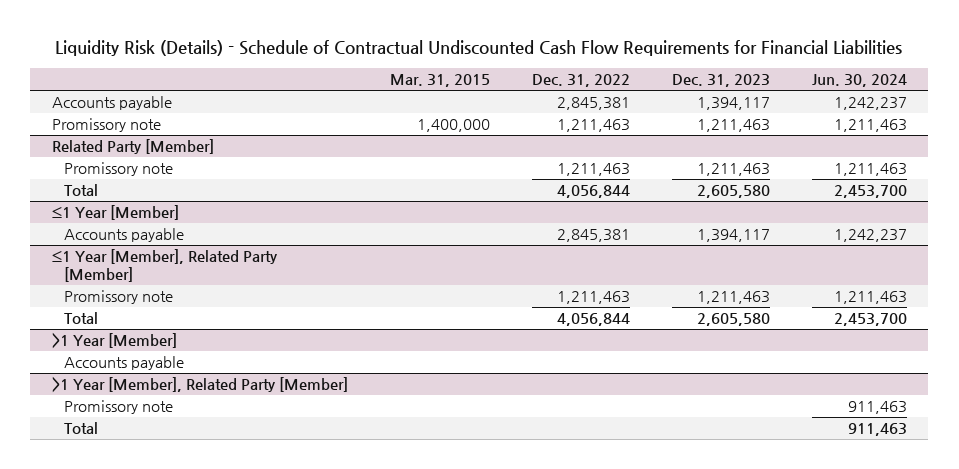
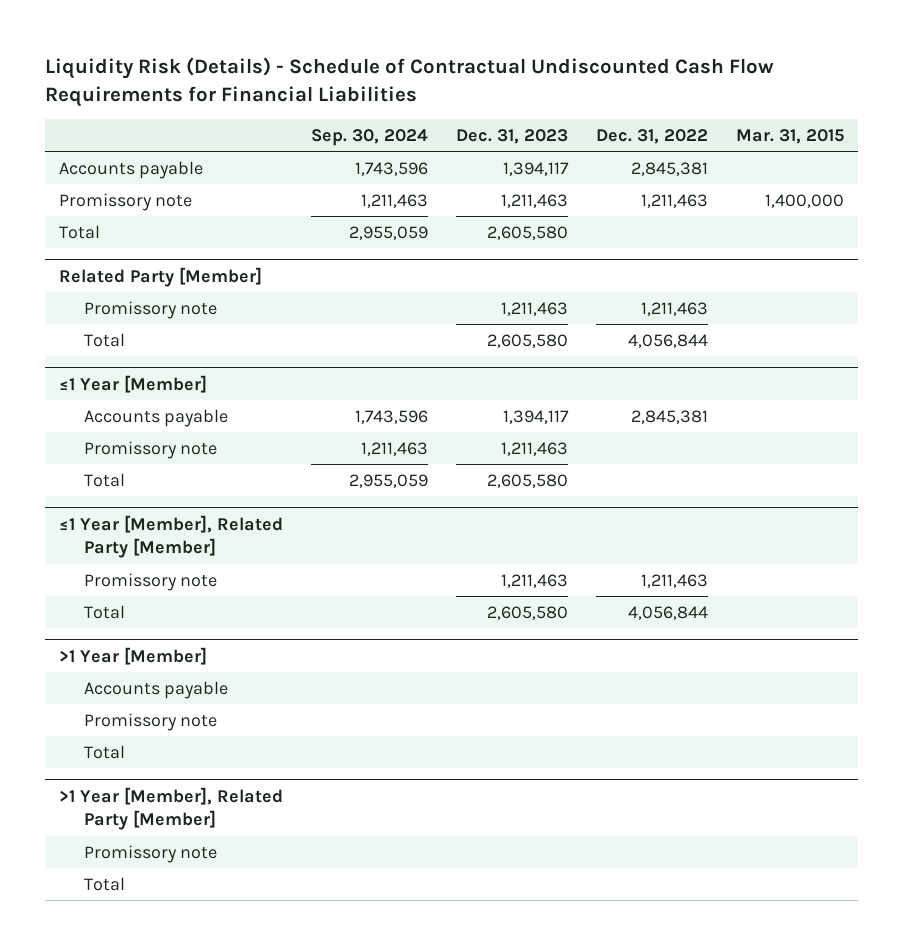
- | Mar. 31, 2015 | Dec. 31, 2022 | Dec. 31, 2023 | Jun. 30, 2024
+ | Sep. 30, 2024 | Dec. 31, 2023 | Dec. 31, 2022 | Mar. 31, 2015
+ Total | 2,955,059 | 2,605,580 | |
@ ≤1 Year [Member]
+ Promissory note | 1,211,463 | 1,211,463 | |
+ Total | 2,955,059 | 2,605,580 | |
@ >1 Year [Member]
+ Promissory note
+ Total

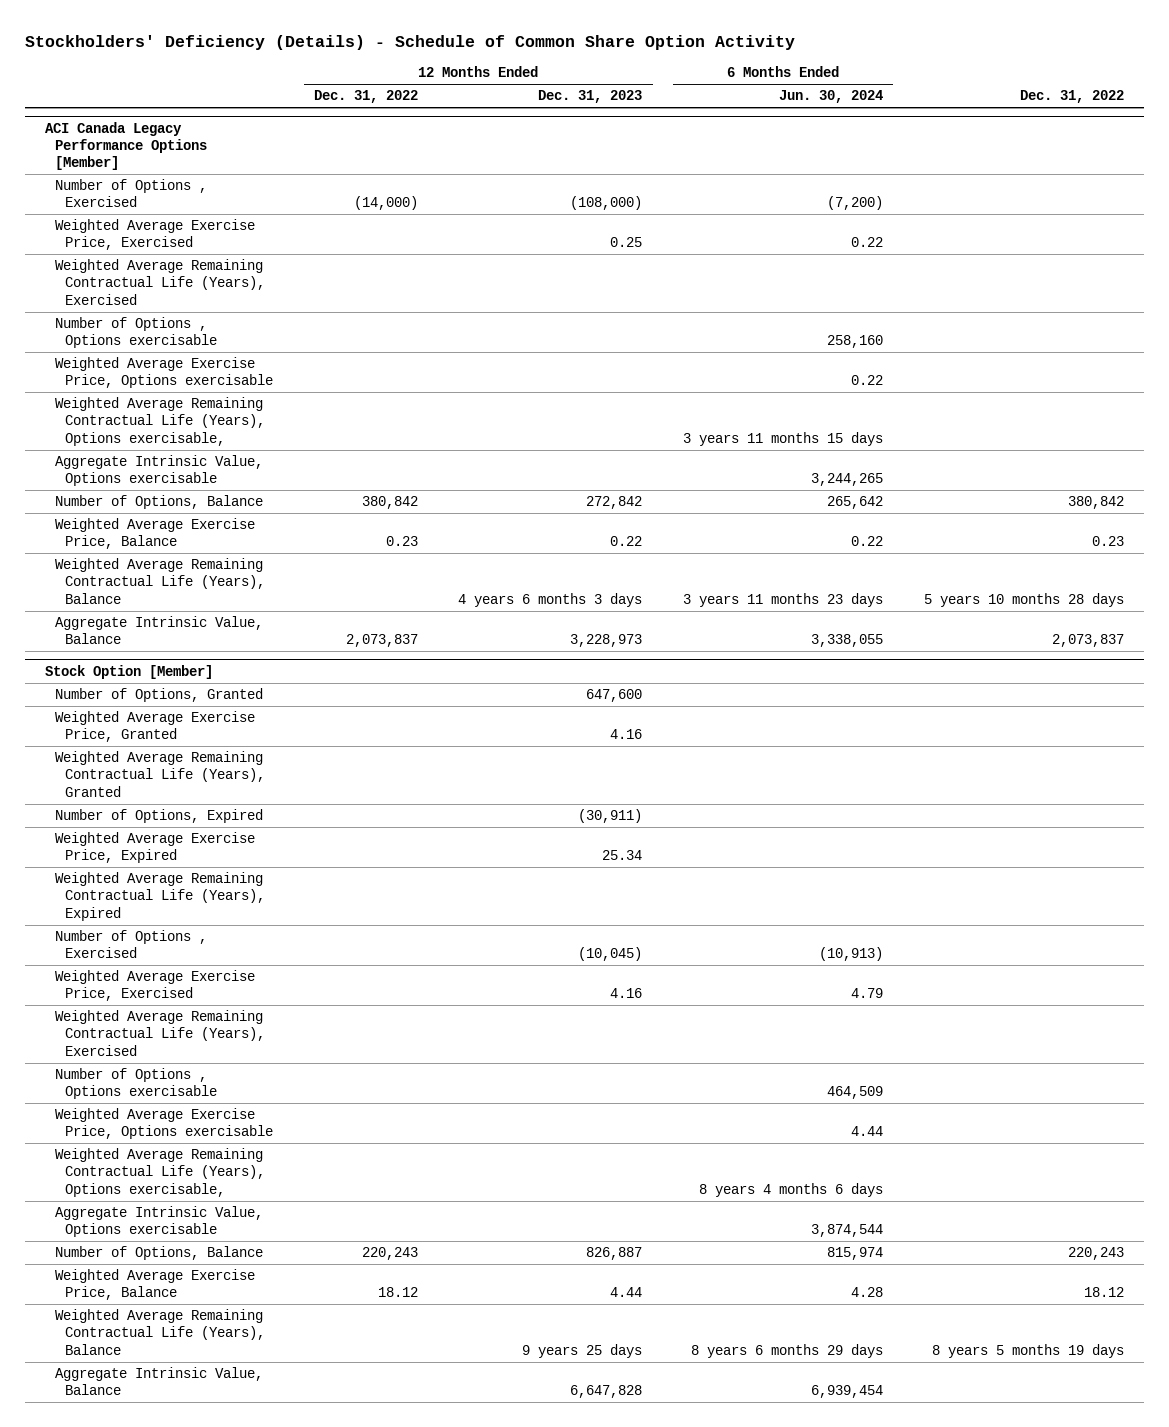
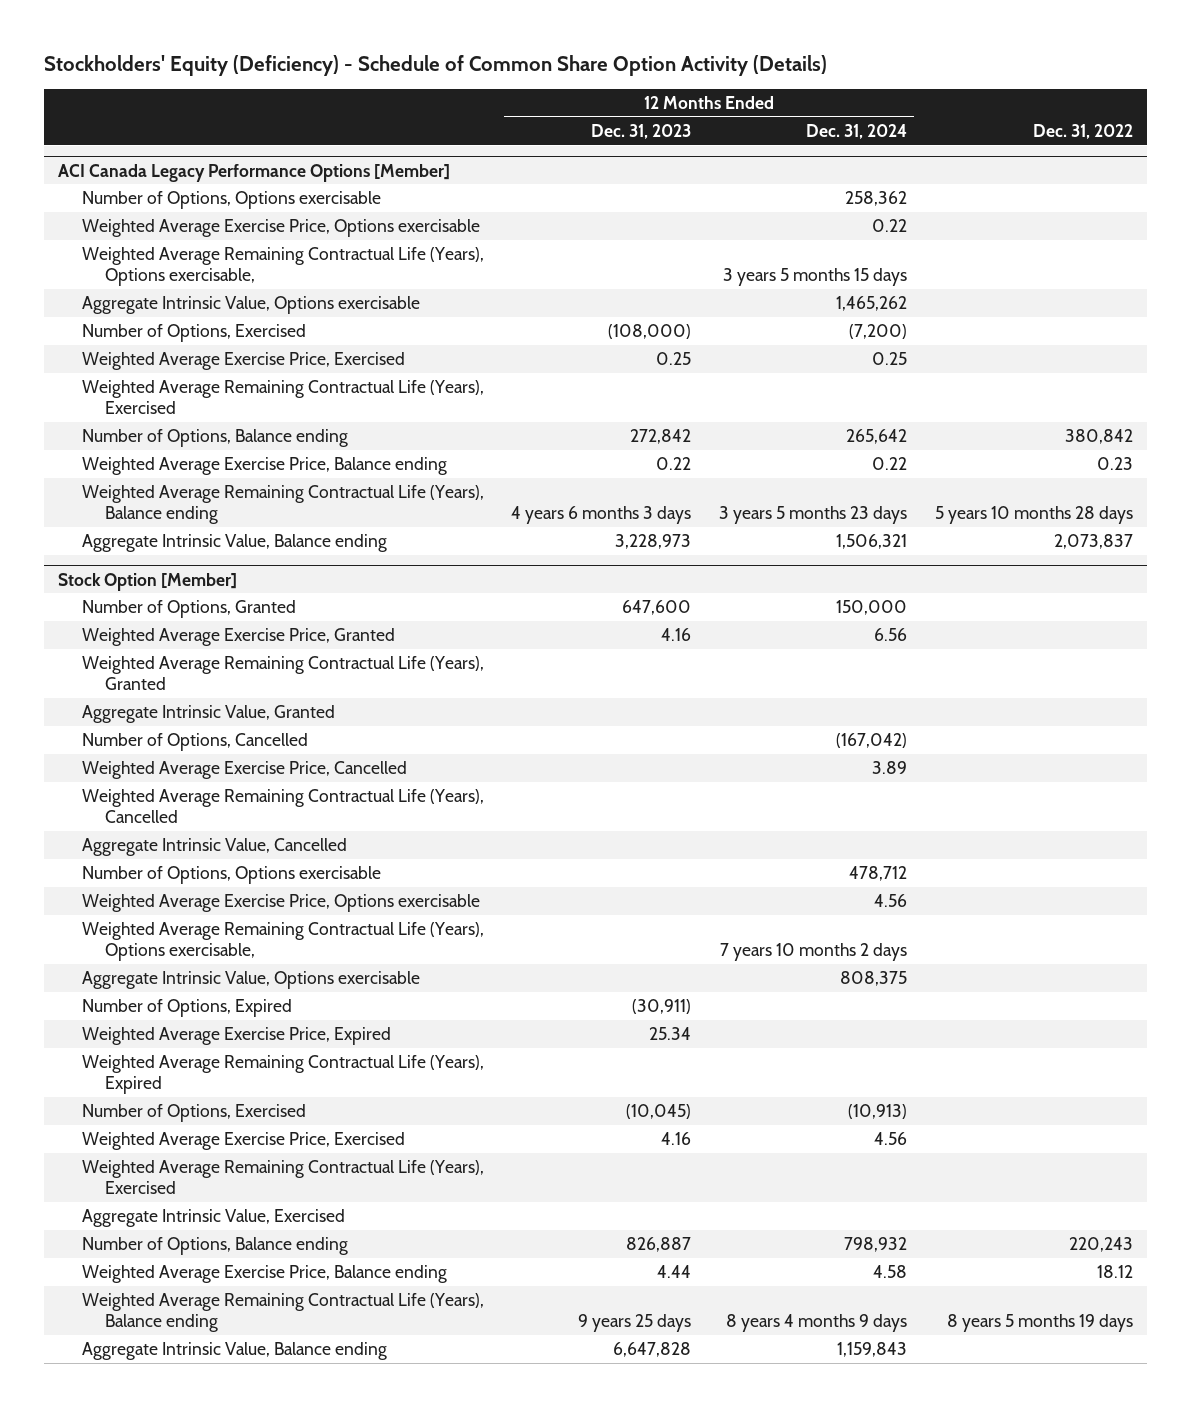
- Stockholders' Deficiency (Details) - Schedule of Common Share Option Activity
+ Stockholders' Equity (Deficiency) - Schedule of Common Share Option Activity (Details)
- | 12 Months Ended Dec. 31, 2022 | 12 Months Ended Dec. 31, 2023 | 6 Months Ended Jun. 30, 2024 | Dec. 31, 2022
+ | 12 Months Ended Dec. 31, 2023 | 12 Months Ended Dec. 31, 2024 | Dec. 31, 2022
@ ACI Canada Legacy Performance Options [Member]
- Number of Options , Exercised | (14,000) | (108,000) | (7,200) |
- Number of Options , Options exercisable | | | 258,160 |
+ Number of Options, Options exercisable | | 258,362 |
- Number of Options, Balance | 380,842 | 272,842 | 265,642 | 380,842
- Weighted Average Exercise Price, Balance | 0.23 | 0.22 | 0.22 | 0.23
- Weighted Average Remaining Contractual Life (Years), Balance | | 4 years 6 months 3 days | 3 years 11 months 23 days | 5 years 10 months 28 days
- Aggregate Intrinsic Value, Balance | 2,073,837 | 3,228,973 | 3,338,055 | 2,073,837
+ Number of Options, Exercised | (108,000) | (7,200) |
moved down: Weighted Average Exercise Price, Exercised | 0.25 | 0.25 |
moved down: Weighted Average Remaining Contractual Life (Years), Exercised
+ Number of Options, Balance ending | 272,842 | 265,642 | 380,842
+ Weighted Average Exercise Price, Balance ending | 0.22 | 0.22 | 0.23
+ Weighted Average Remaining Contractual Life (Years), Balance ending | 4 years 6 months 3 days | 3 years 5 months 23 days | 5 years 10 months 28 days
+ Aggregate Intrinsic Value, Balance ending | 3,228,973 | 1,506,321 | 2,073,837
@ Stock Option [Member]
+ Aggregate Intrinsic Value, Granted
+ Number of Options, Cancelled | | (167,042) |
+ Weighted Average Exercise Price, Cancelled | | 3.89 |
+ Weighted Average Remaining Contractual Life (Years), Cancelled
+ Aggregate Intrinsic Value, Cancelled
+ Number of Options, Options exercisable | | 478,712 |
moved up: Weighted Average Exercise Price, Options exercisable | | 4.56 |
moved up: Weighted Average Remaining Contractual Life (Years), Options exercisable, | | 7 years 10 months 2 days |
moved up: Aggregate Intrinsic Value, Options exercisable | | 808,375 |
- Number of Options , Exercised | | (10,045) | (10,913) |
+ Number of Options, Exercised | (10,045) | (10,913) |
- Number of Options , Options exercisable | | | 464,509 |
- Number of Options, Balance | 220,243 | 826,887 | 815,974 | 220,243
- Weighted Average Exercise Price, Balance | 18.12 | 4.44 | 4.28 | 18.12
- Weighted Average Remaining Contractual Life (Years), Balance | | 9 years 25 days | 8 years 6 months 29 days | 8 years 5 months 19 days
- Aggregate Intrinsic Value, Balance | | 6,647,828 | 6,939,454 |
+ Aggregate Intrinsic Value, Exercised
+ Number of Options, Balance ending | 826,887 | 798,932 | 220,243
+ Weighted Average Exercise Price, Balance ending | 4.44 | 4.58 | 18.12
+ Weighted Average Remaining Contractual Life (Years), Balance ending | 9 years 25 days | 8 years 4 months 9 days | 8 years 5 months 19 days
+ Aggregate Intrinsic Value, Balance ending | 6,647,828 | 1,159,843 |

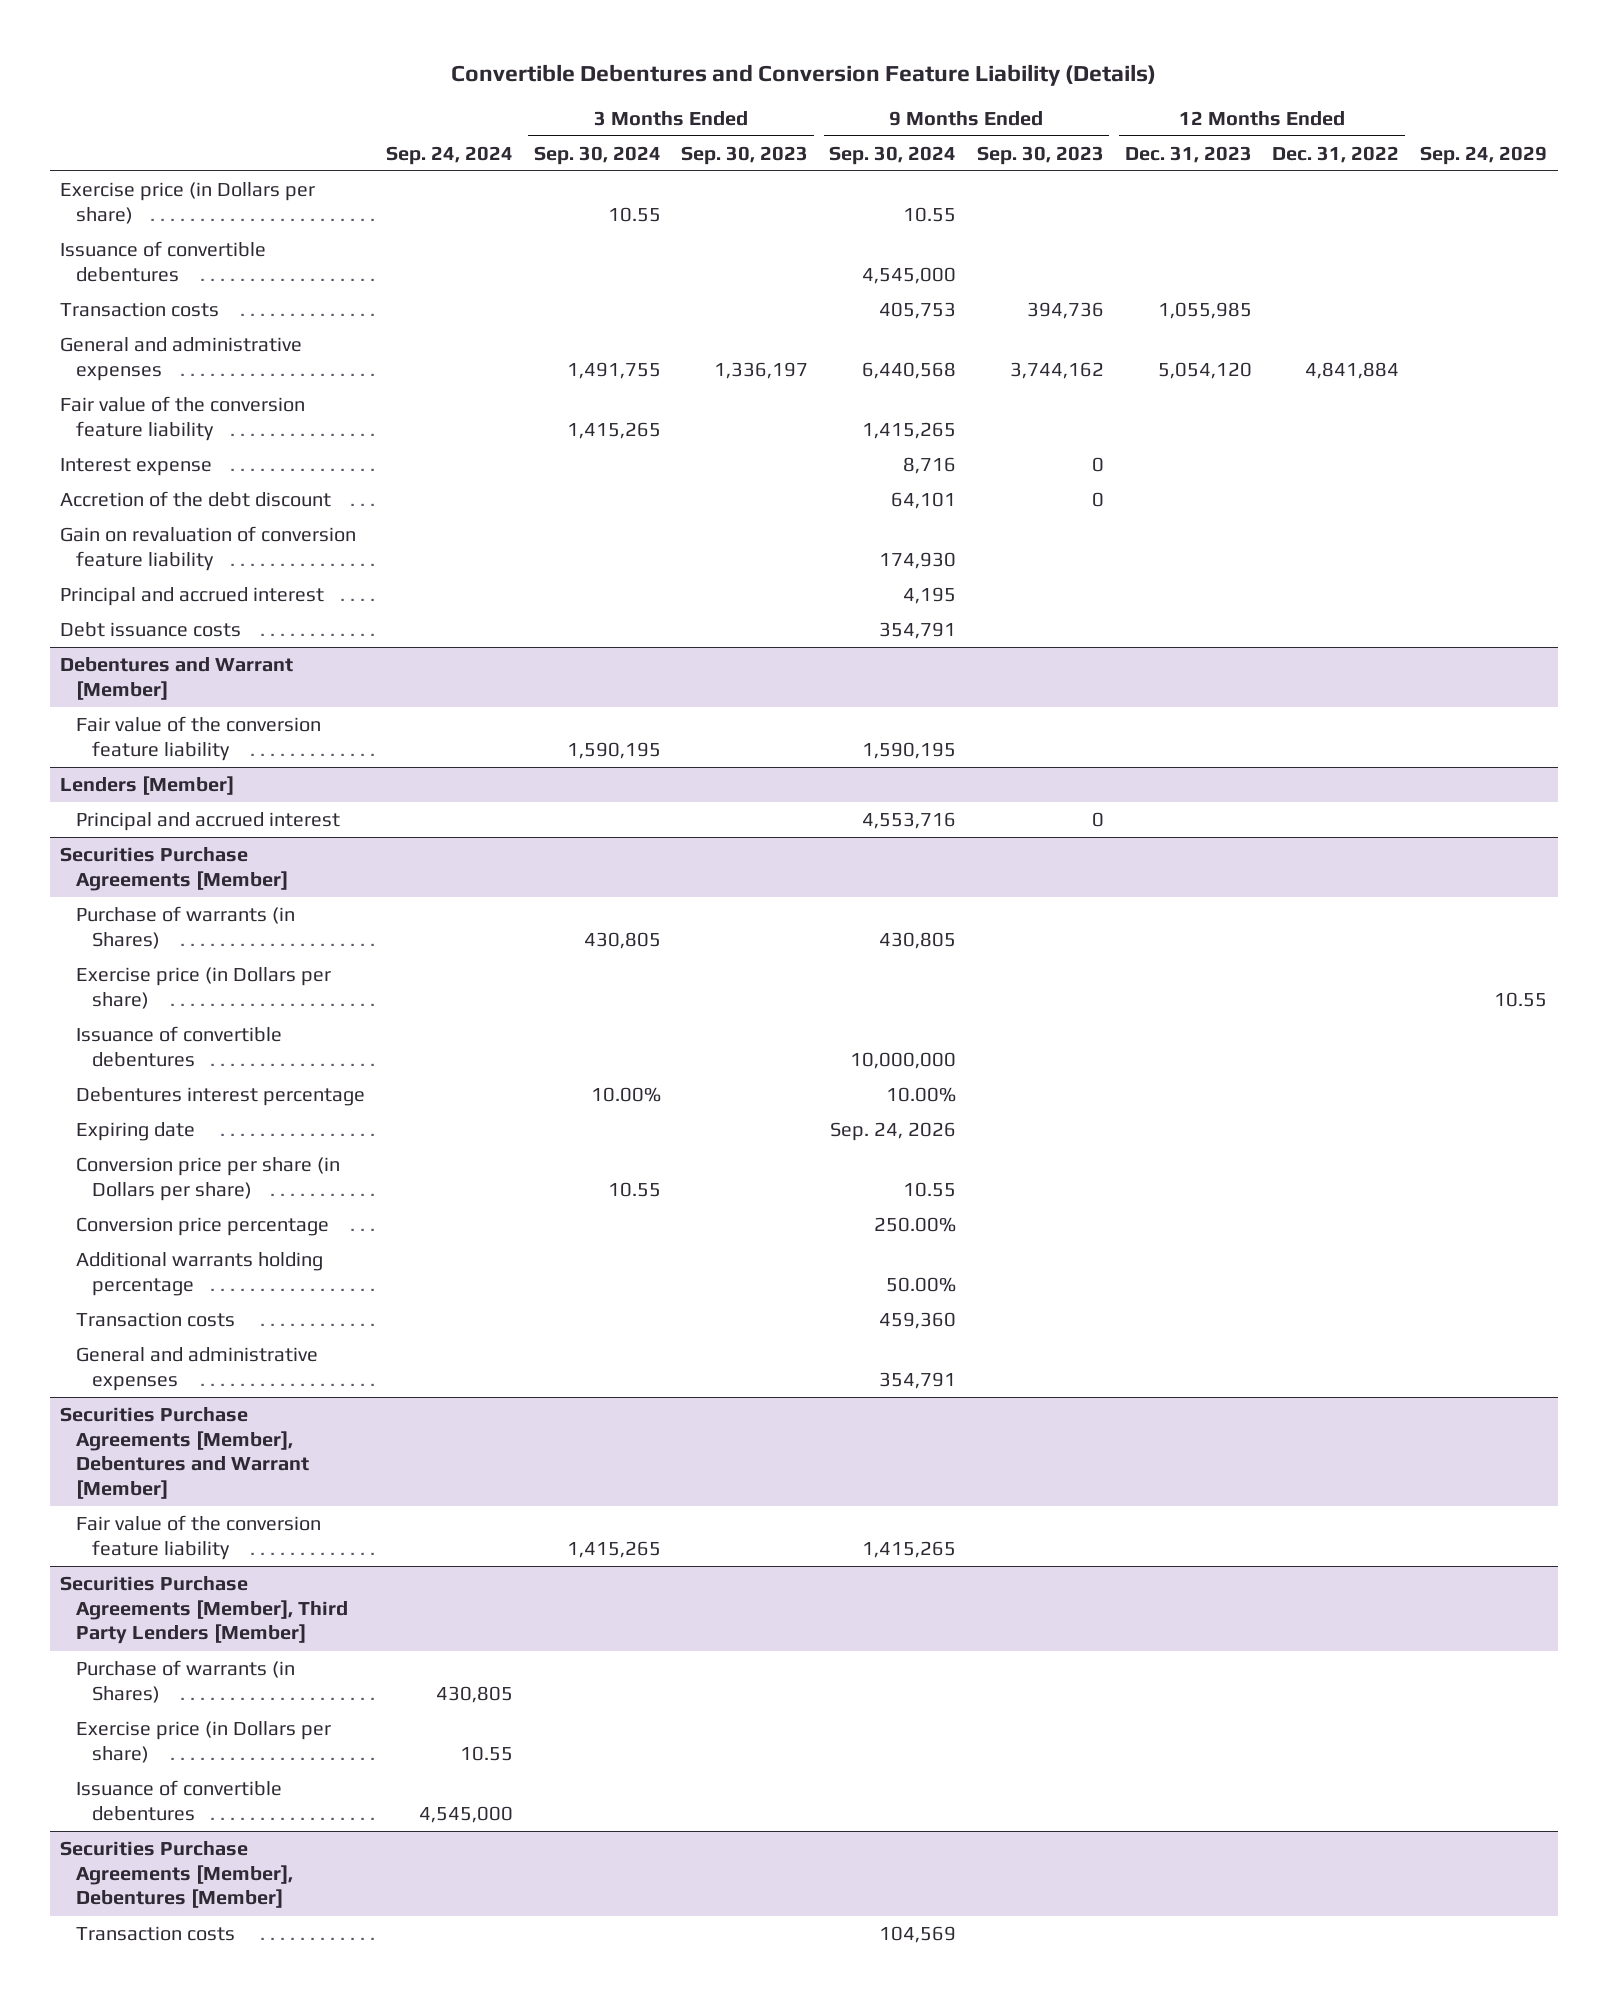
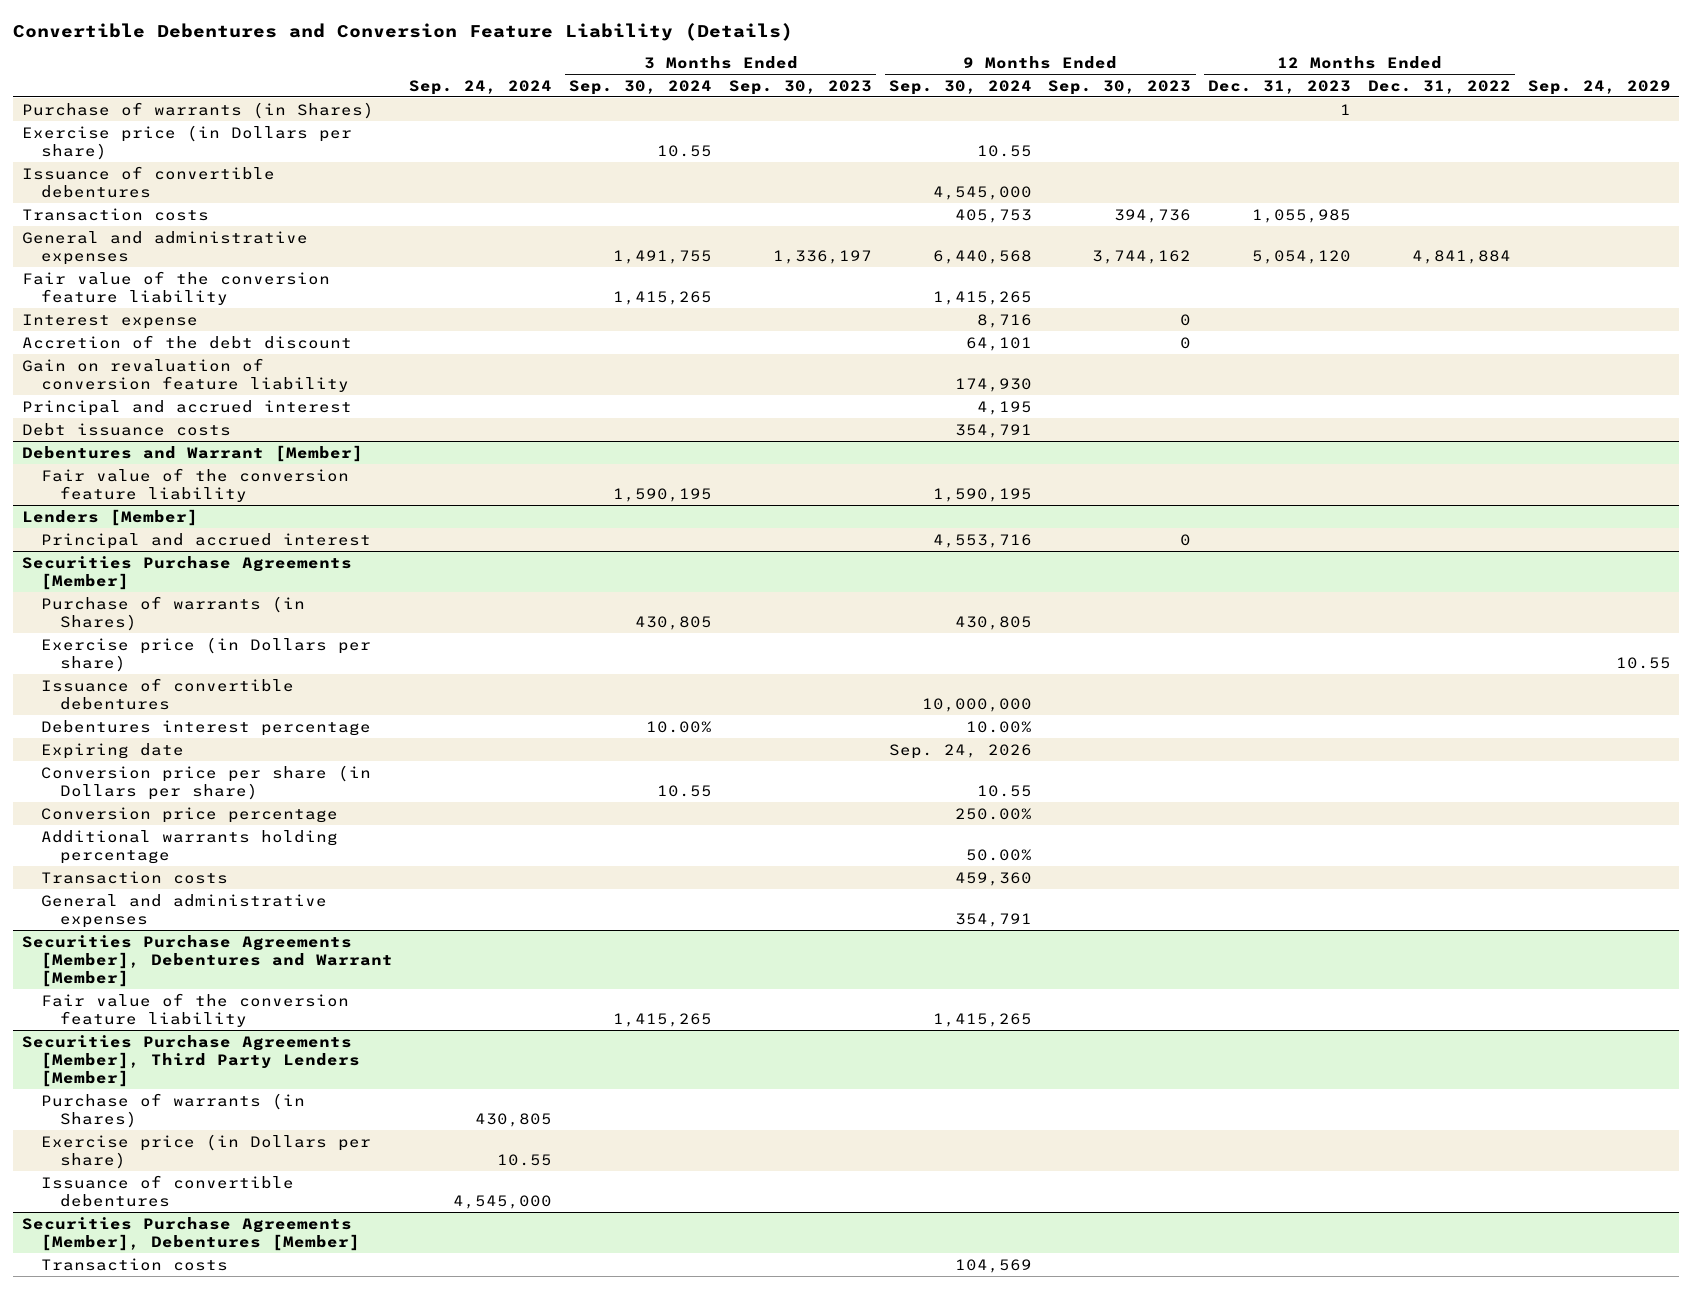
+ Purchase of warrants (in Shares) | | | | | | 1 | |

